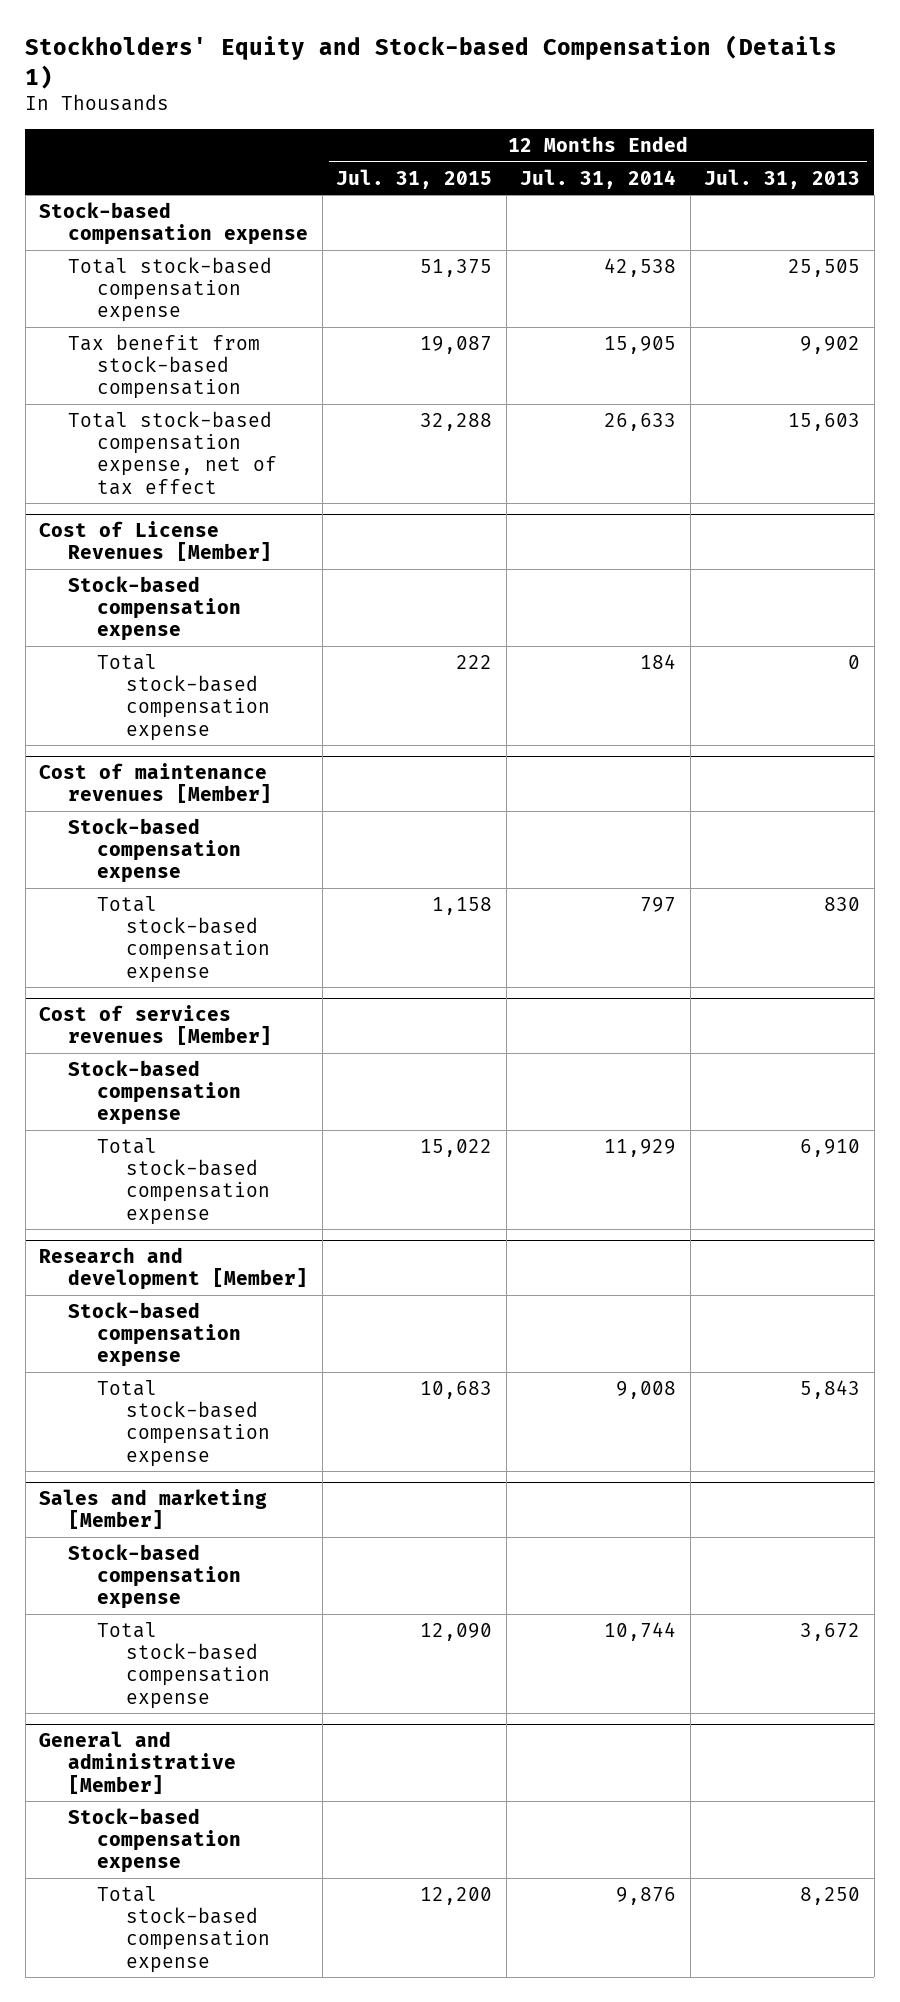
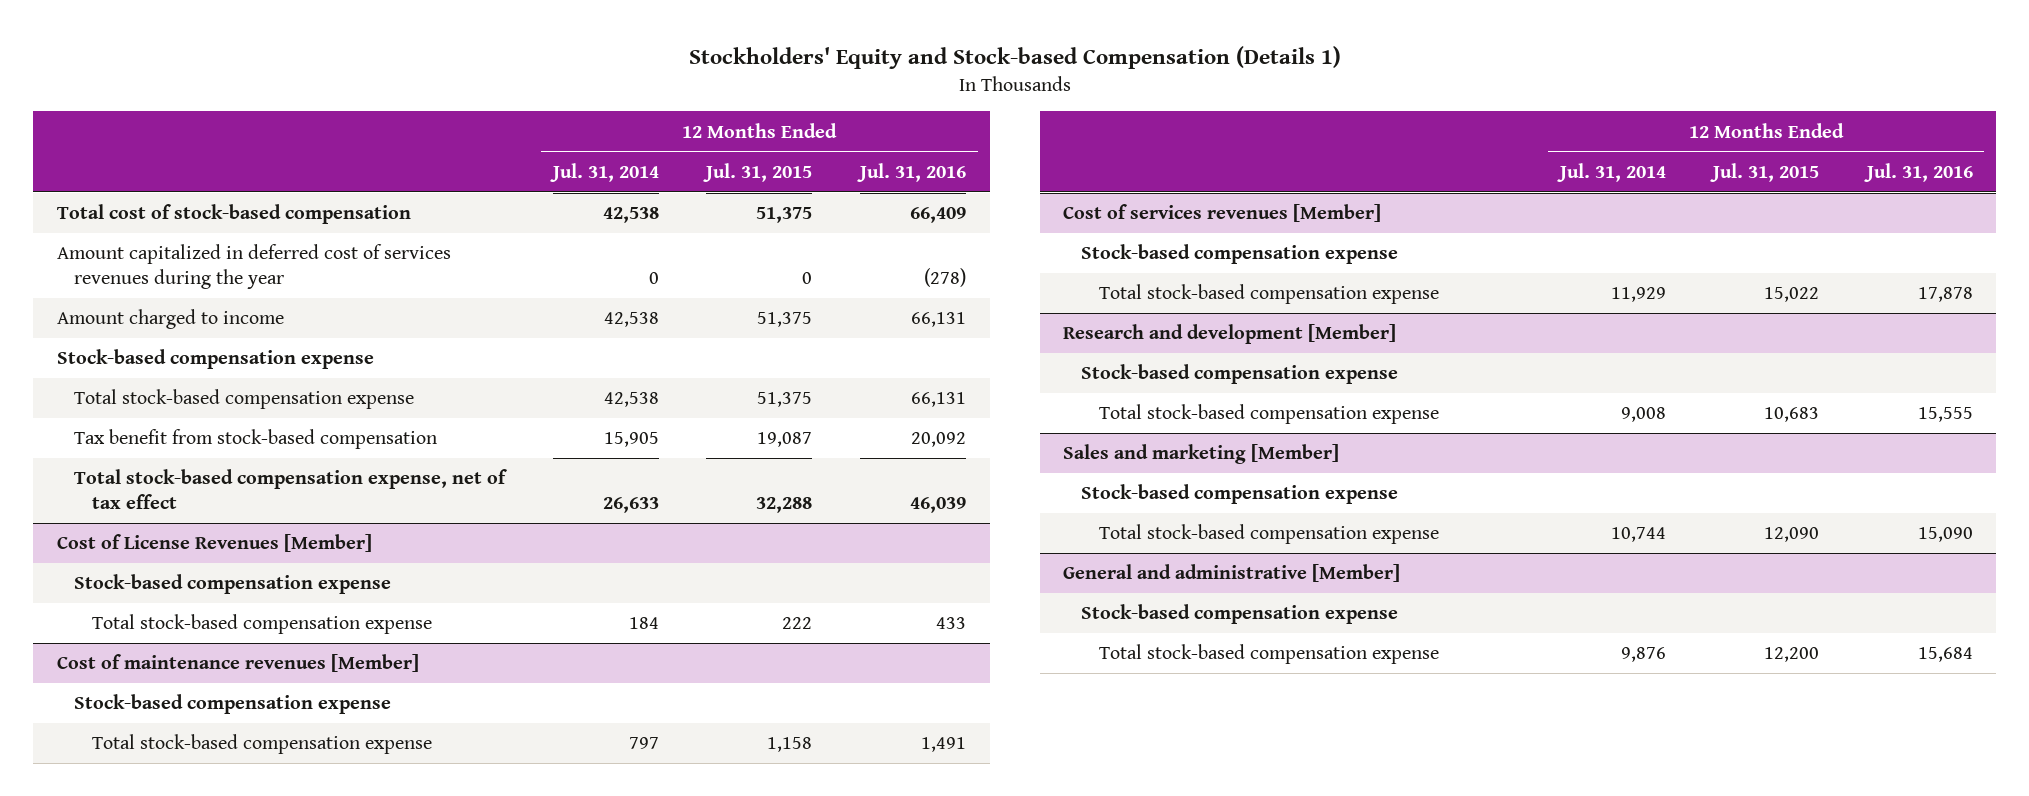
- | 12 Months Ended Jul. 31, 2015 | 12 Months Ended Jul. 31, 2014 | 12 Months Ended Jul. 31, 2013
+ | 12 Months Ended Jul. 31, 2014 | 12 Months Ended Jul. 31, 2015 | 12 Months Ended Jul. 31, 2016
+ Total cost of stock-based compensation | 42,538 | 51,375 | 66,409
+ Amount capitalized in deferred cost of services revenues during the year | 0 | 0 | (278)
+ Amount charged to income | 42,538 | 51,375 | 66,131

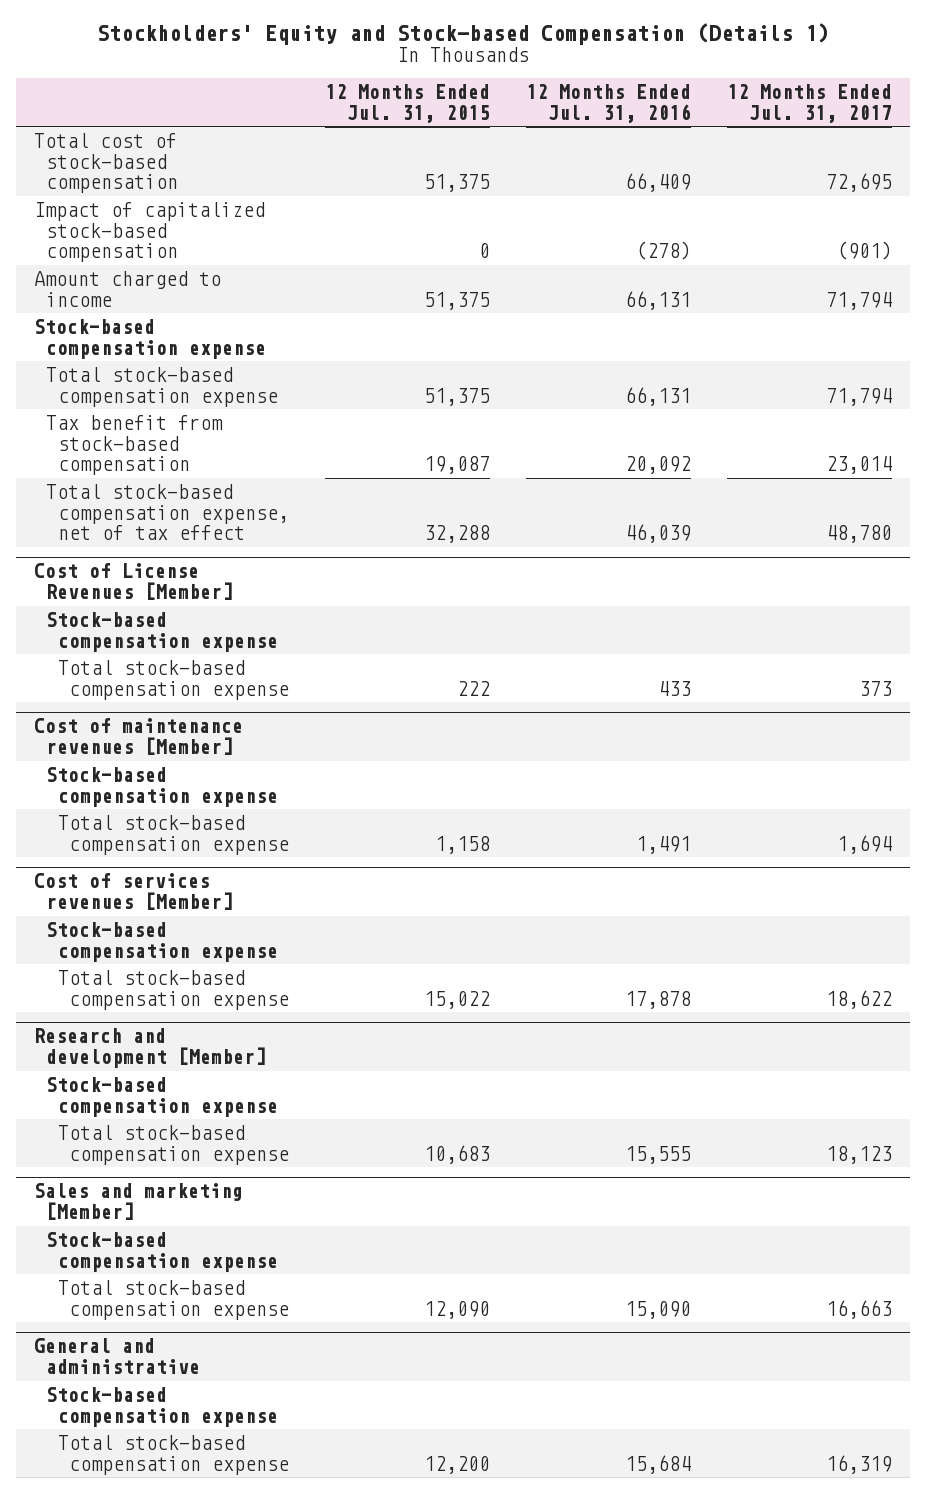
- | 12 Months Ended Jul. 31, 2014 | 12 Months Ended Jul. 31, 2015 | 12 Months Ended Jul. 31, 2016
+ | 12 Months Ended Jul. 31, 2015 | 12 Months Ended Jul. 31, 2016 | 12 Months Ended Jul. 31, 2017
- Amount capitalized in deferred cost of services revenues during the year | 0 | 0 | (278)
+ Impact of capitalized stock-based compensation | 0 | (278) | (901)
- General and administrative [Member]
+ General and administrative

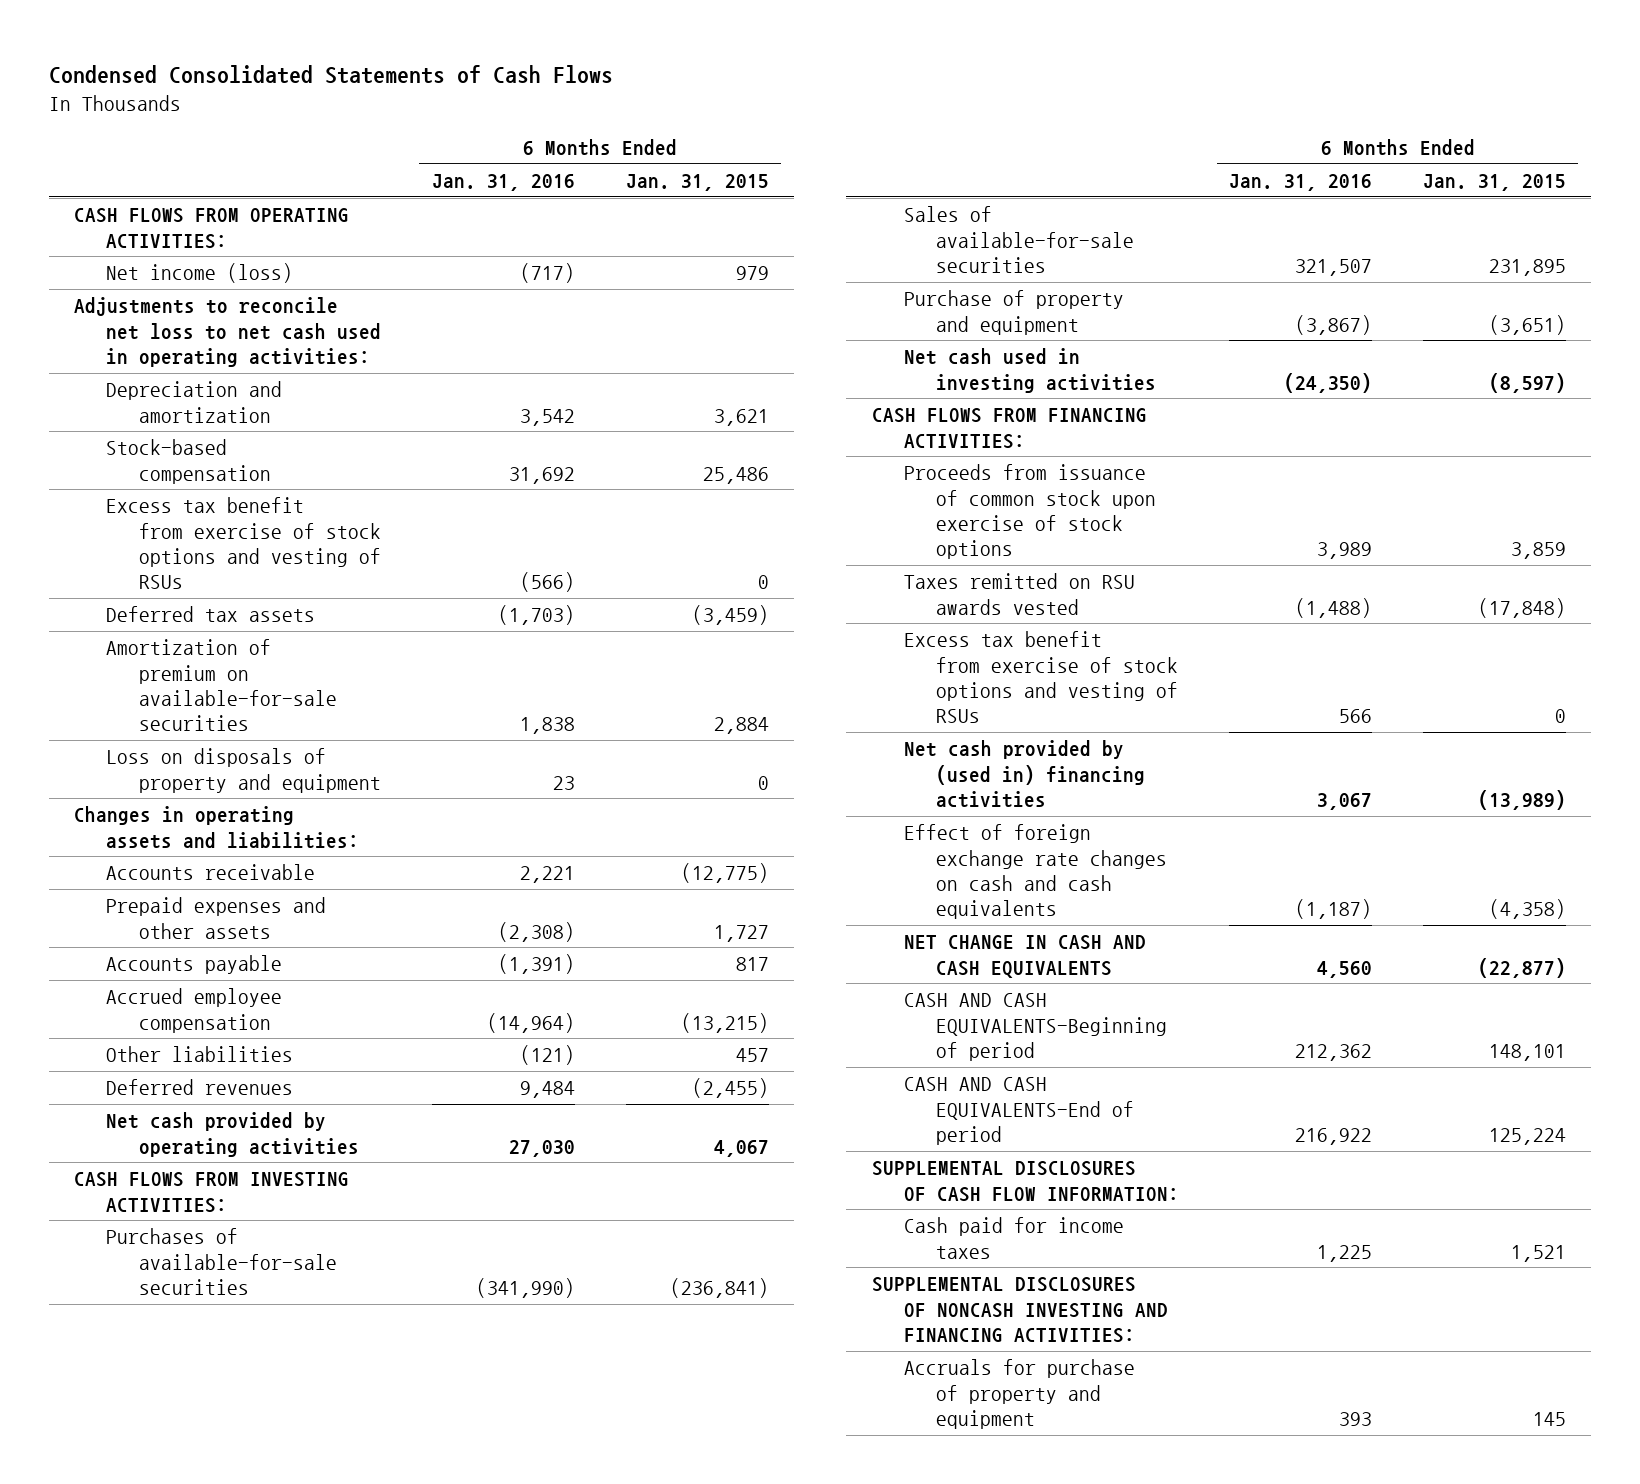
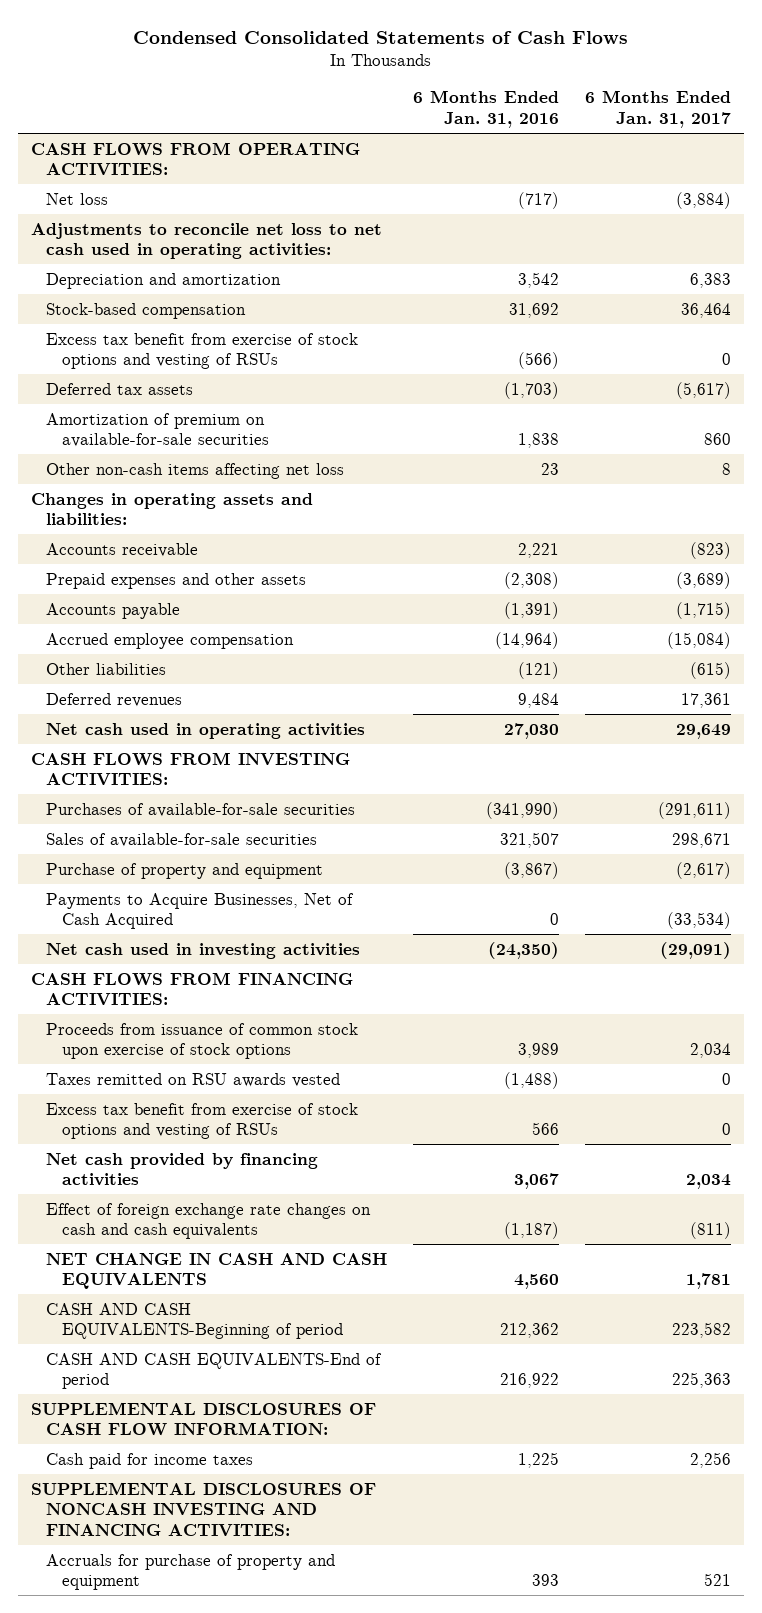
- | 6 Months Ended Jan. 31, 2016 | 6 Months Ended Jan. 31, 2015
+ | 6 Months Ended Jan. 31, 2016 | 6 Months Ended Jan. 31, 2017
- Net income (loss) | (717) | 979
+ Net loss | (717) | (3,884)
- Loss on disposals of property and equipment | 23 | 0
+ Other non-cash items affecting net loss | 23 | 8
- Net cash provided by operating activities | 27,030 | 4,067
+ Net cash used in operating activities | 27,030 | 29,649
+ Payments to Acquire Businesses, Net of Cash Acquired | 0 | (33,534)
- Net cash provided by (used in) financing activities | 3,067 | (13,989)
+ Net cash provided by financing activities | 3,067 | 2,034

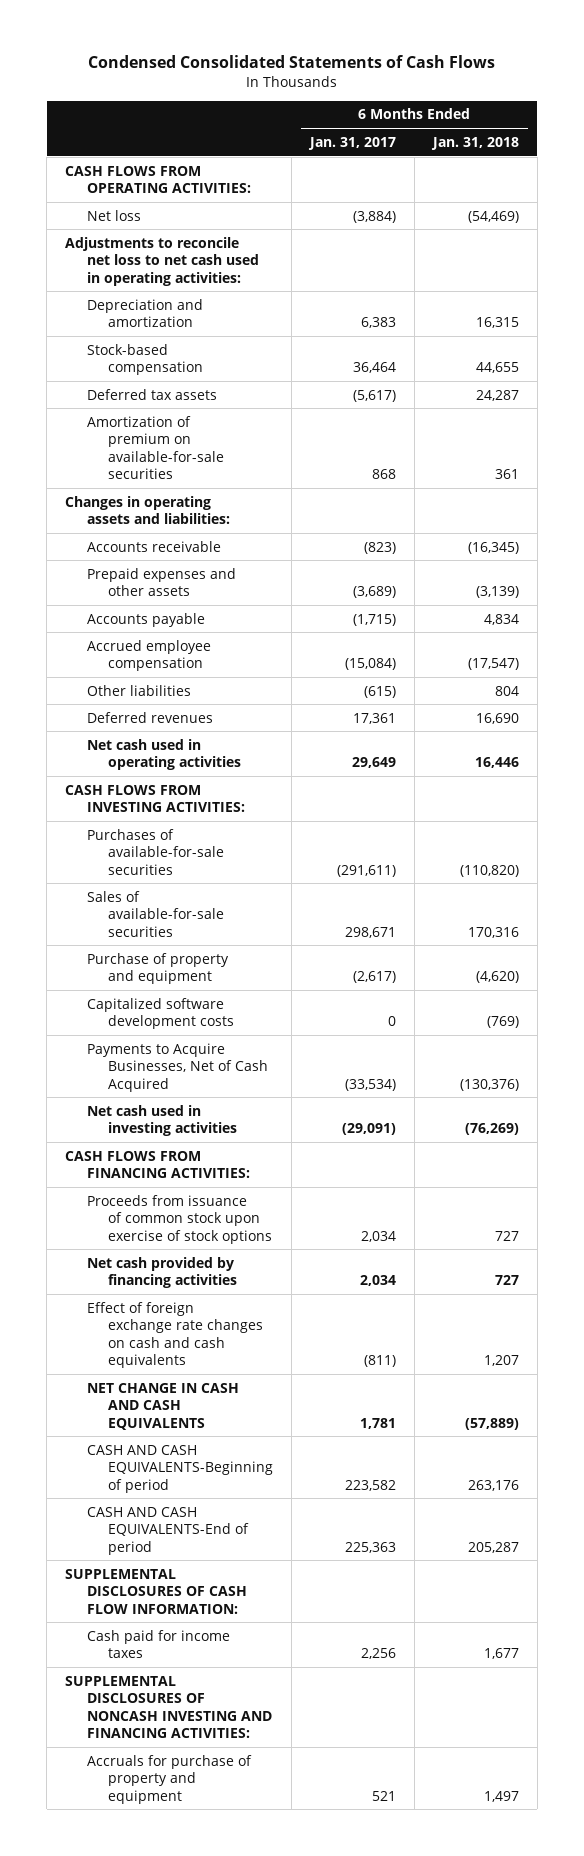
- | 6 Months Ended Jan. 31, 2016 | 6 Months Ended Jan. 31, 2017
+ | 6 Months Ended Jan. 31, 2017 | 6 Months Ended Jan. 31, 2018
- Excess tax benefit from exercise of stock options and vesting of RSUs | (566) | 0
- Amortization of premium on available-for-sale securities | 1,838 | 860
- Other non-cash items affecting net loss | 23 | 8
+ Amortization of premium on available-for-sale securities | 868 | 361
+ Capitalized software development costs | 0 | (769)
- Taxes remitted on RSU awards vested | (1,488) | 0
- Excess tax benefit from exercise of stock options and vesting of RSUs | 566 | 0

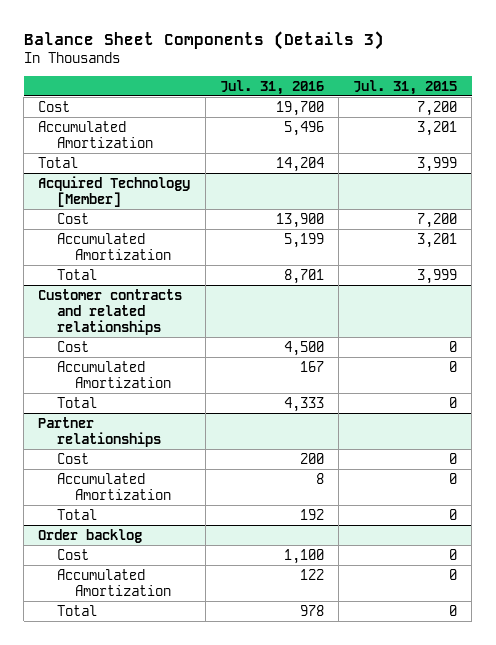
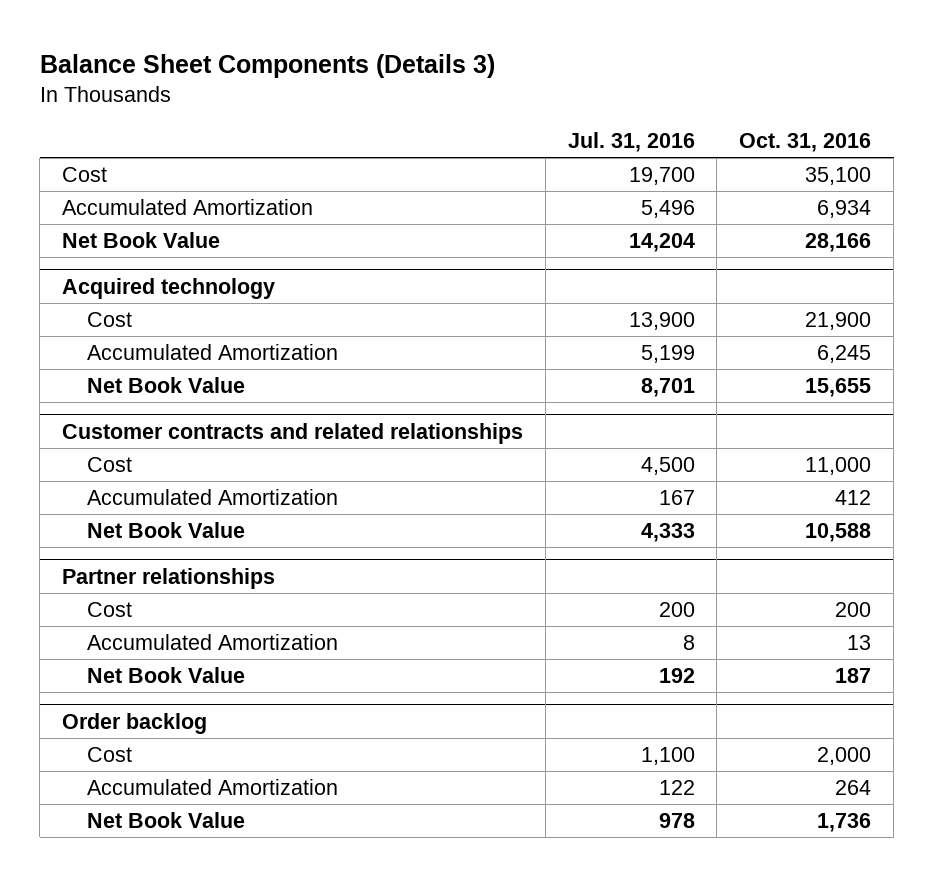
- | Jul. 31, 2016 | Jul. 31, 2015
+ | Jul. 31, 2016 | Oct. 31, 2016
- Total | 14,204 | 3,999
- Acquired Technology [Member]
+ Net Book Value | 14,204 | 28,166
+ Acquired technology
- Total | 8,701 | 3,999
+ Net Book Value | 8,701 | 15,655
@ Customer contracts and related relationships
- Total | 4,333 | 0
+ Net Book Value | 4,333 | 10,588
@ Partner relationships
- Total | 192 | 0
+ Net Book Value | 192 | 187
@ Order backlog
- Total | 978 | 0
+ Net Book Value | 978 | 1,736

